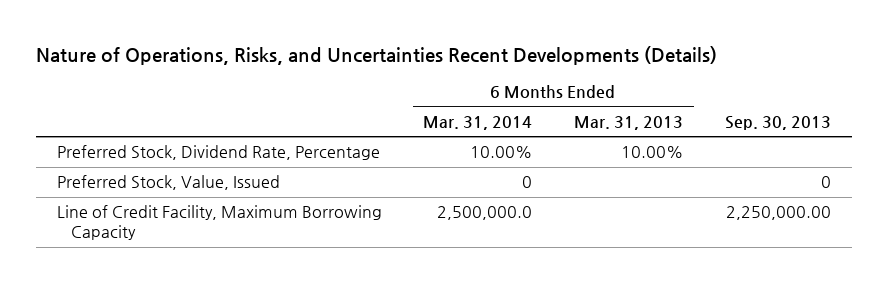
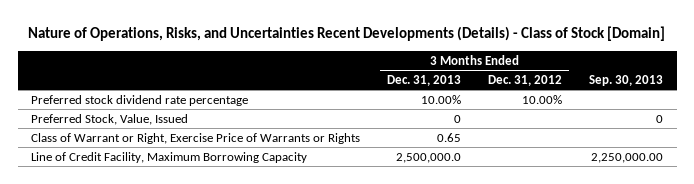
- Nature of Operations, Risks, and Uncertainties Recent Developments (Details)
+ Nature of Operations, Risks, and Uncertainties Recent Developments (Details) - Class of Stock [Domain]
- | 6 Months Ended Mar. 31, 2014 | 6 Months Ended Mar. 31, 2013 | Sep. 30, 2013
+ | 3 Months Ended Dec. 31, 2013 | 3 Months Ended Dec. 31, 2012 | Sep. 30, 2013
- Preferred Stock, Dividend Rate, Percentage | 10.00% | 10.00% |
+ Preferred stock dividend rate percentage | 10.00% | 10.00% |
+ Class of Warrant or Right, Exercise Price of Warrants or Rights | 0.65 | |

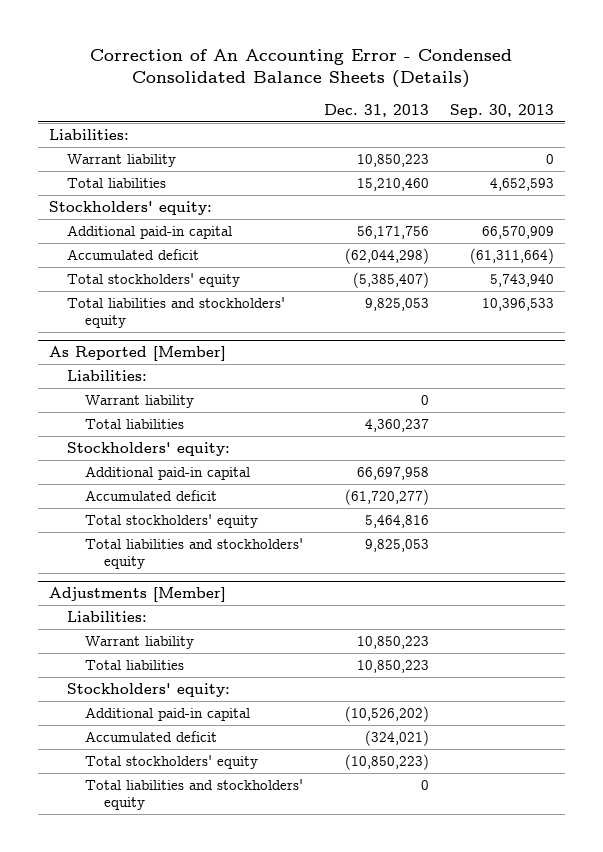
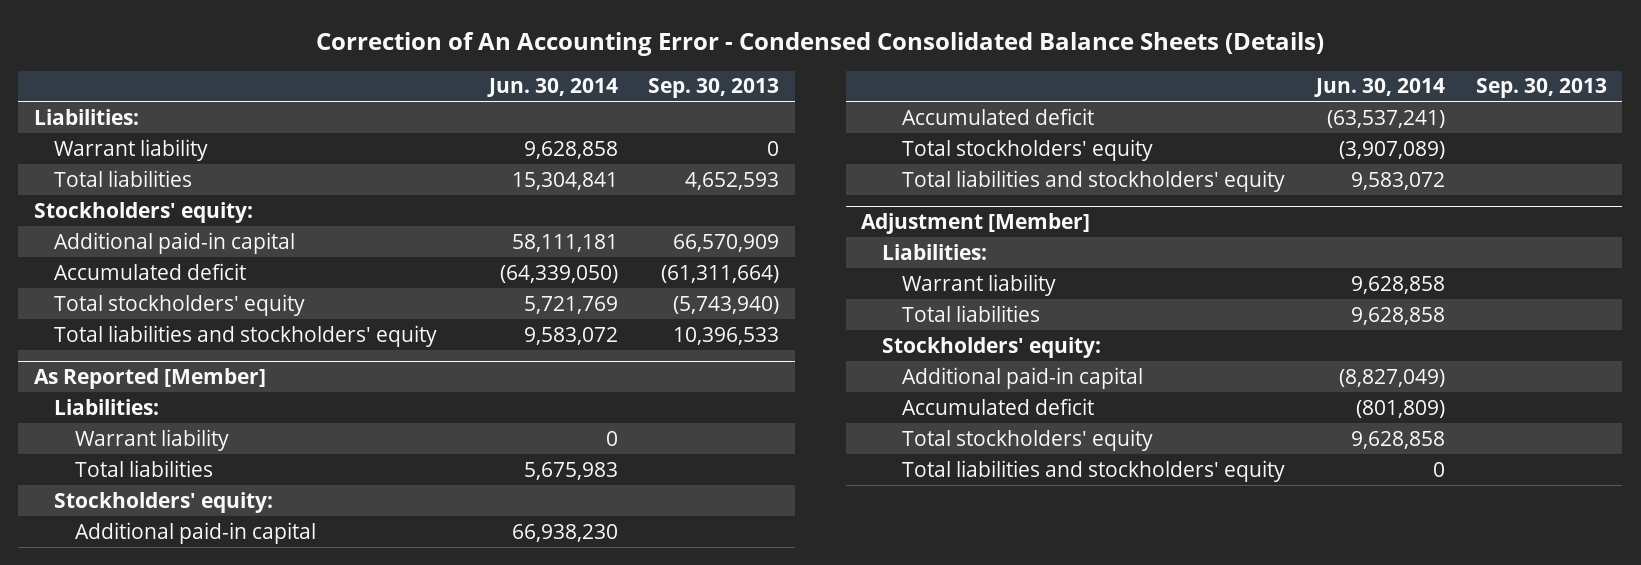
- | Dec. 31, 2013 | Sep. 30, 2013
+ | Jun. 30, 2014 | Sep. 30, 2013
- Total stockholders' equity | (5,385,407) | 5,743,940
+ Total stockholders' equity | 5,721,769 | (5,743,940)
- Adjustments [Member]
+ Adjustment [Member]

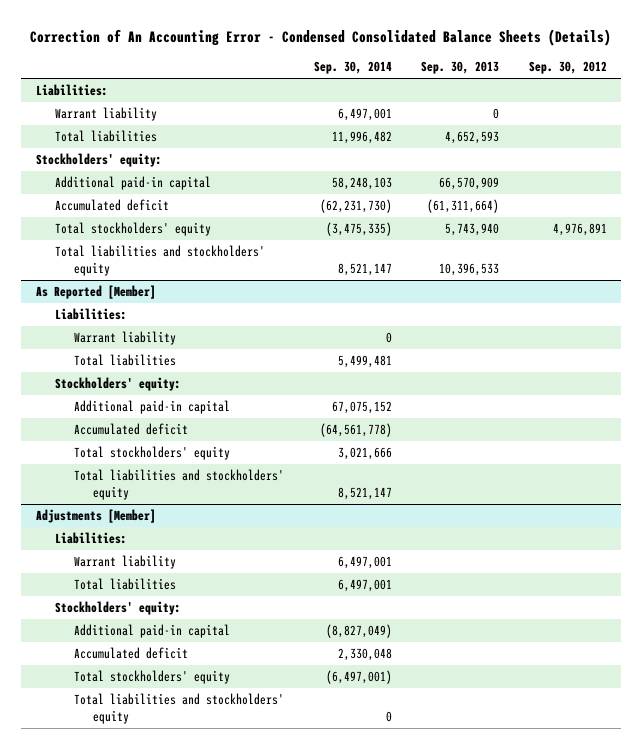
- | Jun. 30, 2014 | Sep. 30, 2013
+ | Sep. 30, 2014 | Sep. 30, 2013 | Sep. 30, 2012
- Total stockholders' equity | 5,721,769 | (5,743,940)
+ Total stockholders' equity | (3,475,335) | 5,743,940 | 4,976,891
- Adjustment [Member]
+ Adjustments [Member]

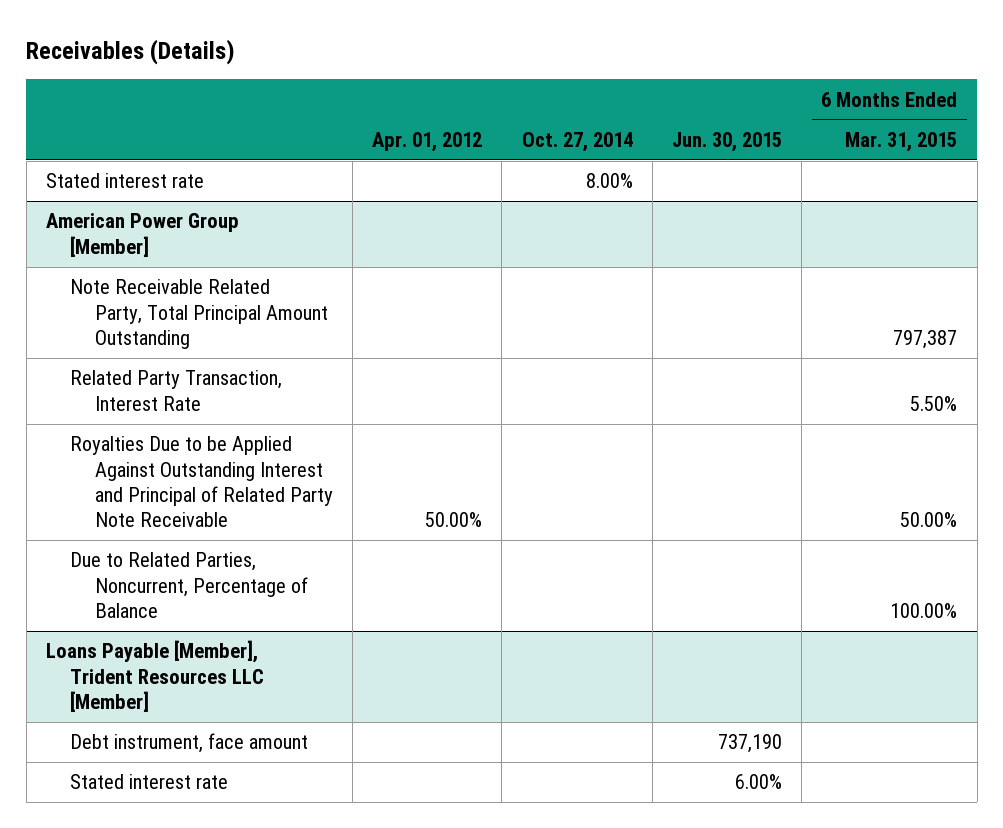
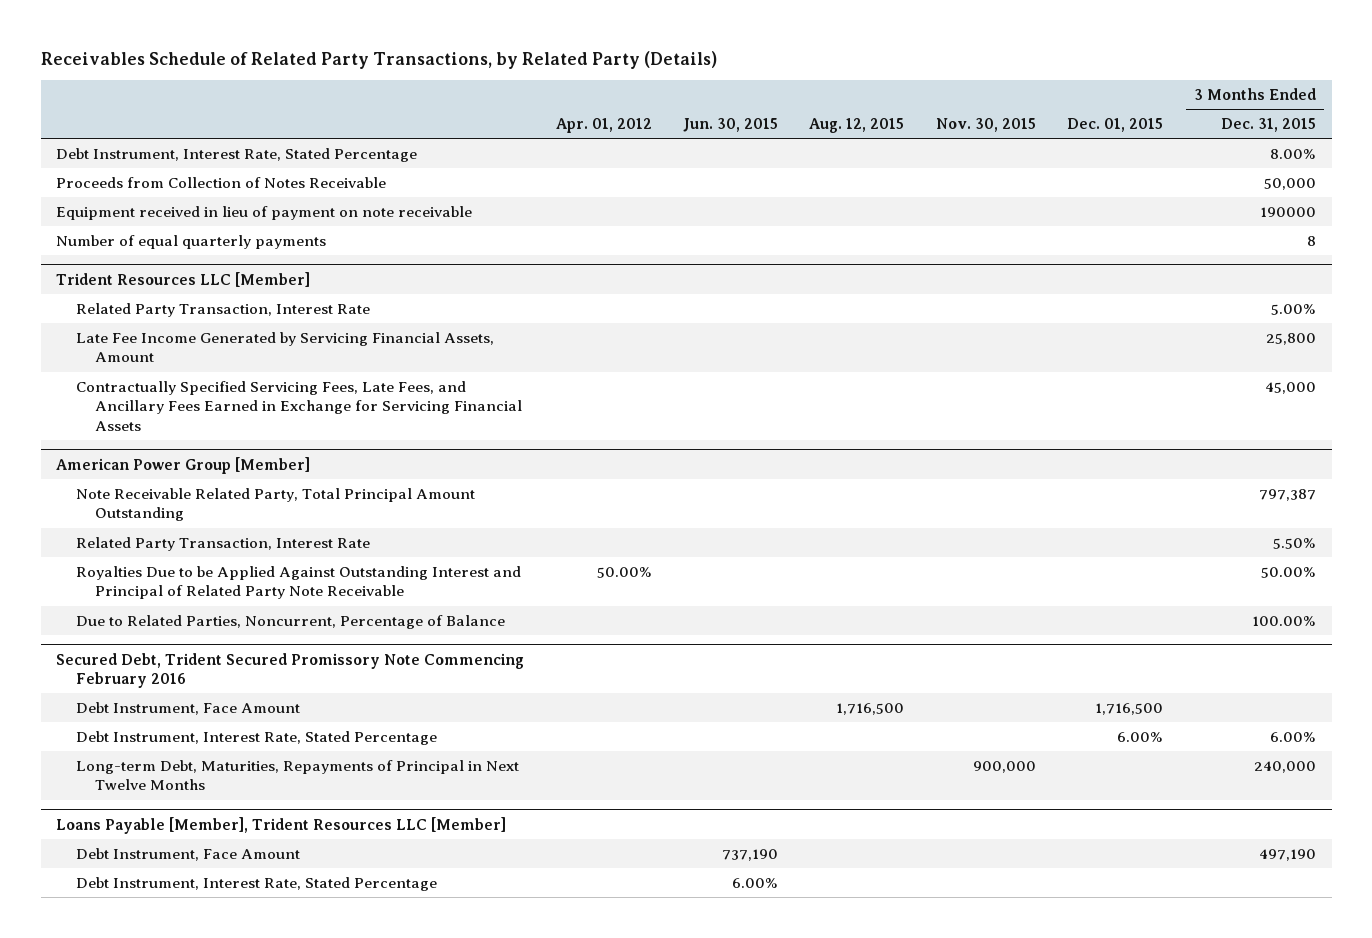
- Receivables (Details)
+ Receivables Schedule of Related Party Transactions, by Related Party (Details)
- | Apr. 01, 2012 | Oct. 27, 2014 | Jun. 30, 2015 | 6 Months Ended Mar. 31, 2015
+ | Apr. 01, 2012 | Jun. 30, 2015 | Aug. 12, 2015 | Nov. 30, 2015 | Dec. 01, 2015 | 3 Months Ended Dec. 31, 2015
- Stated interest rate | | 8.00% | |
+ Debt Instrument, Interest Rate, Stated Percentage | | | | | | 8.00%
+ Proceeds from Collection of Notes Receivable | | | | | | 50,000
+ Equipment received in lieu of payment on note receivable | | | | | | 190000
+ Number of equal quarterly payments | | | | | | 8
+ Trident Resources LLC [Member]
+ Related Party Transaction, Interest Rate | | | | | | 5.00%
+ Late Fee Income Generated by Servicing Financial Assets, Amount | | | | | | 25,800
+ Contractually Specified Servicing Fees, Late Fees, and Ancillary Fees Earned in Exchange for Servicing Financial Assets | | | | | | 45,000
+ Secured Debt, Trident Secured Promissory Note Commencing February 2016
+ Debt Instrument, Face Amount | | | 1,716,500 | | 1,716,500 |
+ Debt Instrument, Interest Rate, Stated Percentage | | | | | 6.00% | 6.00%
+ Long-term Debt, Maturities, Repayments of Principal in Next Twelve Months | | | | 900,000 | | 240,000
@ Loans Payable [Member], Trident Resources LLC [Member]
- Debt instrument, face amount | | | 737,190 |
- Stated interest rate | | | 6.00% |
+ Debt Instrument, Face Amount | | 737,190 | | | | 497,190
+ Debt Instrument, Interest Rate, Stated Percentage | | 6.00% | | | |

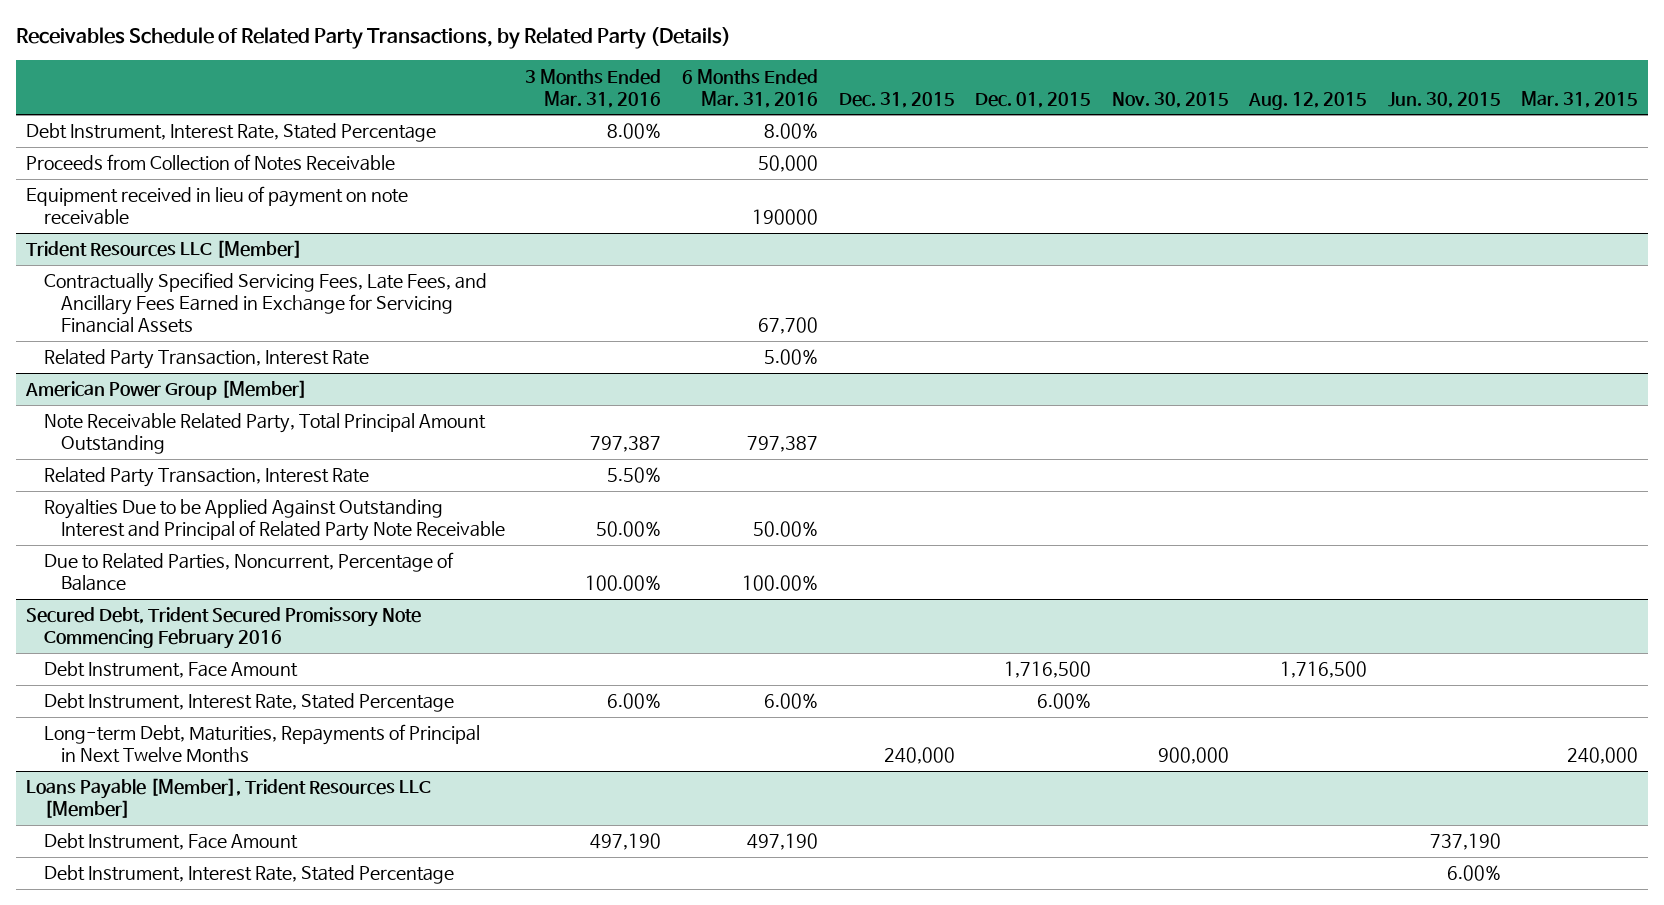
- | Apr. 01, 2012 | Jun. 30, 2015 | Aug. 12, 2015 | Nov. 30, 2015 | Dec. 01, 2015 | 3 Months Ended Dec. 31, 2015
+ | 3 Months Ended Mar. 31, 2016 | 6 Months Ended Mar. 31, 2016 | Dec. 31, 2015 | Dec. 01, 2015 | Nov. 30, 2015 | Aug. 12, 2015 | Jun. 30, 2015 | Mar. 31, 2015
- Number of equal quarterly payments | | | | | | 8
@ Trident Resources LLC [Member]
- Late Fee Income Generated by Servicing Financial Assets, Amount | | | | | | 25,800
moved down: Related Party Transaction, Interest Rate | | 5.00% | | | | | |

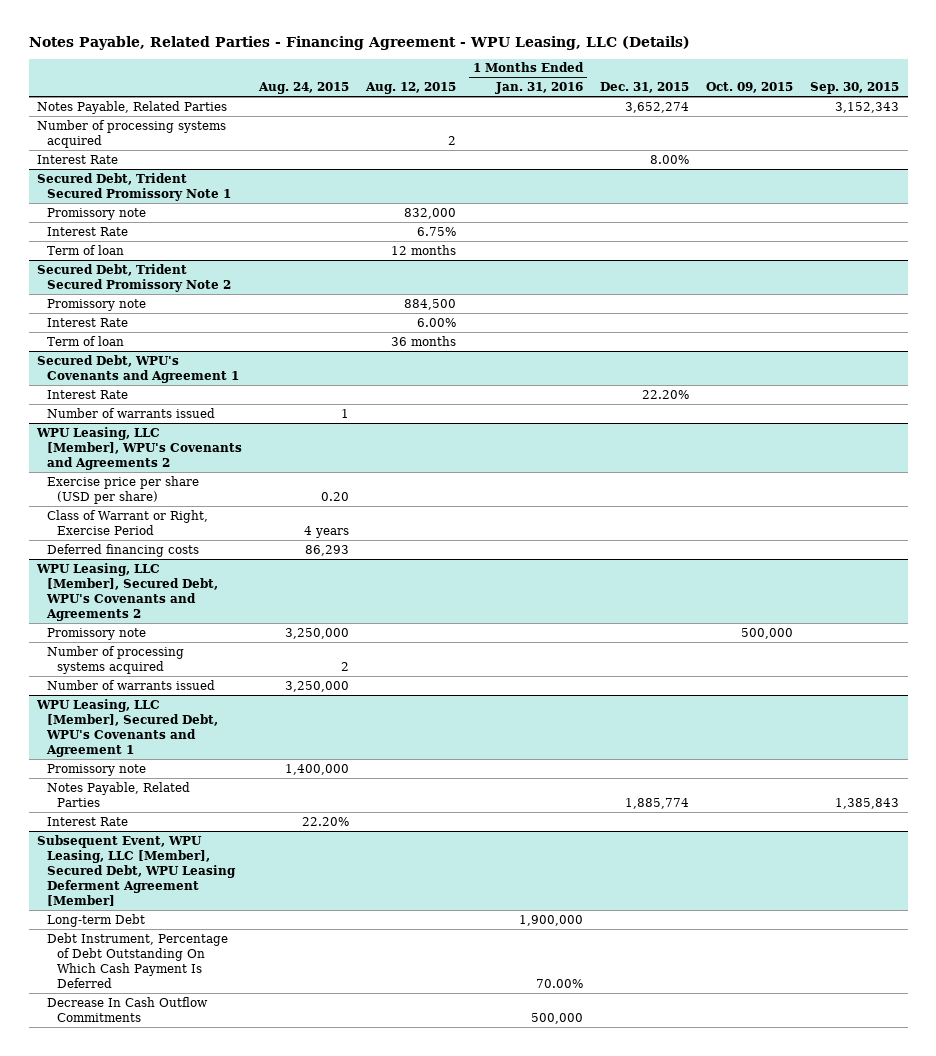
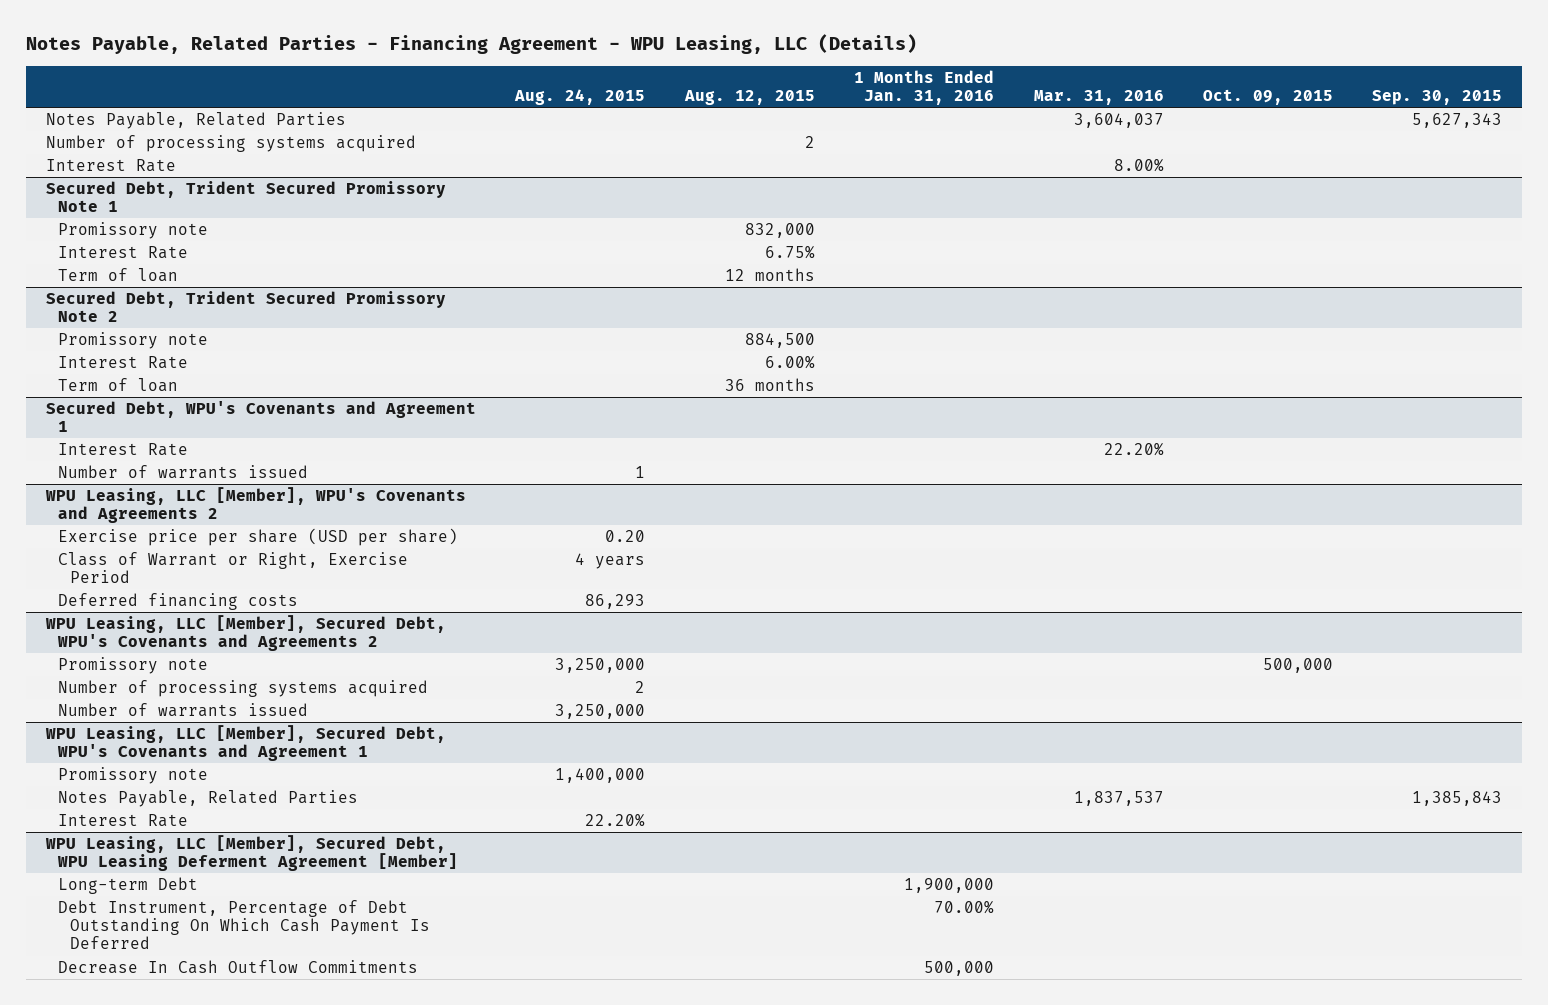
- | Aug. 24, 2015 | Aug. 12, 2015 | 1 Months Ended Jan. 31, 2016 | Dec. 31, 2015 | Oct. 09, 2015 | Sep. 30, 2015
+ | Aug. 24, 2015 | Aug. 12, 2015 | 1 Months Ended Jan. 31, 2016 | Mar. 31, 2016 | Oct. 09, 2015 | Sep. 30, 2015
- Notes Payable, Related Parties | | | | 3,652,274 | | 3,152,343
+ Notes Payable, Related Parties | | | | 3,604,037 | | 5,627,343
- Subsequent Event, WPU Leasing, LLC [Member], Secured Debt, WPU Leasing Deferment Agreement [Member]
+ WPU Leasing, LLC [Member], Secured Debt, WPU Leasing Deferment Agreement [Member]

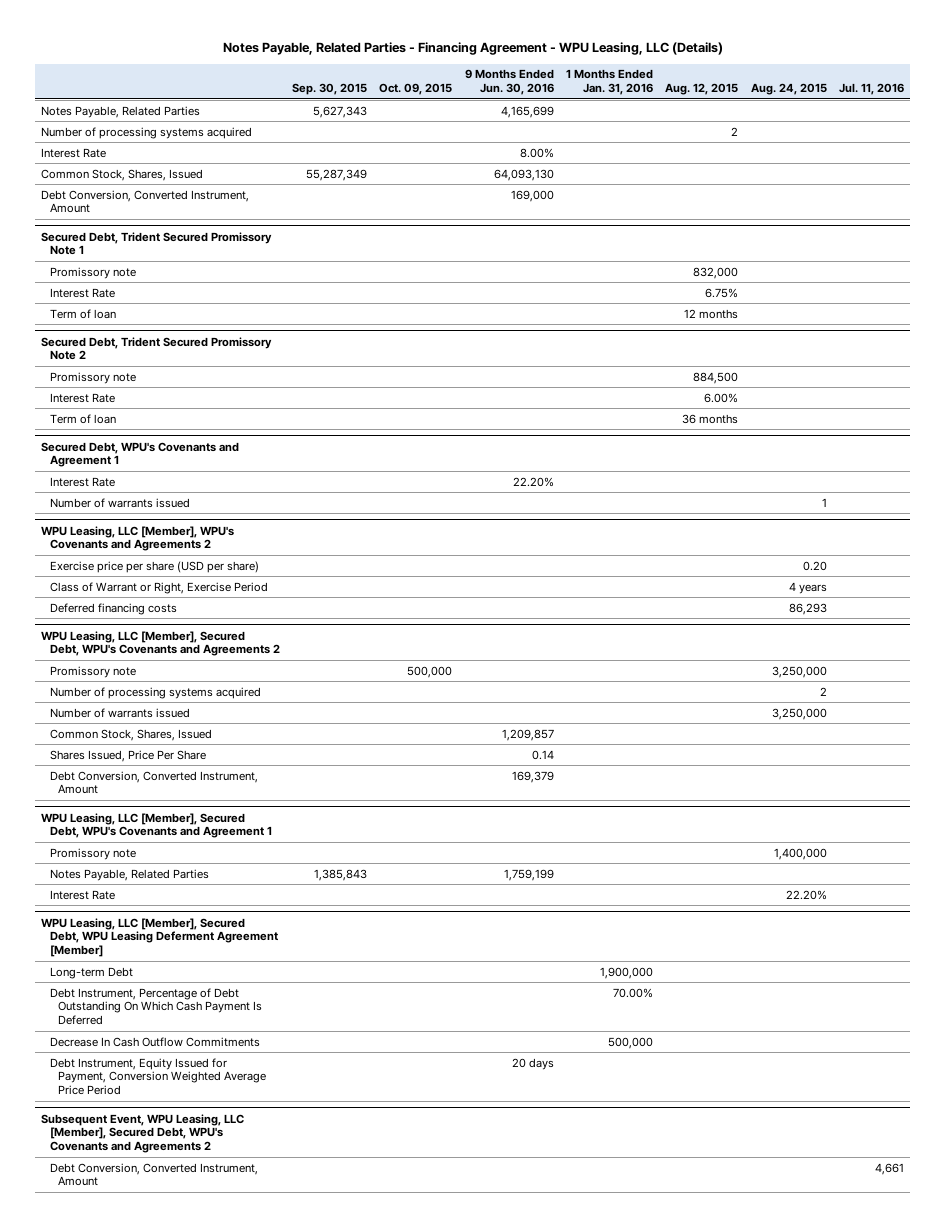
- | Aug. 24, 2015 | Aug. 12, 2015 | 1 Months Ended Jan. 31, 2016 | Mar. 31, 2016 | Oct. 09, 2015 | Sep. 30, 2015
+ | Sep. 30, 2015 | Oct. 09, 2015 | 9 Months Ended Jun. 30, 2016 | 1 Months Ended Jan. 31, 2016 | Aug. 12, 2015 | Aug. 24, 2015 | Jul. 11, 2016
+ Common Stock, Shares, Issued | 55,287,349 | | 64,093,130 | | | |
+ Debt Conversion, Converted Instrument, Amount | | | 169,000 | | | |
@ WPU Leasing, LLC [Member], Secured Debt, WPU's Covenants and Agreements 2
+ Common Stock, Shares, Issued | | | 1,209,857 | | | |
+ Shares Issued, Price Per Share | | | 0.14 | | | |
+ Debt Conversion, Converted Instrument, Amount | | | 169,379 | | | |
@ WPU Leasing, LLC [Member], Secured Debt, WPU Leasing Deferment Agreement [Member]
+ Debt Instrument, Equity Issued for Payment, Conversion Weighted Average Price Period | | | 20 days | | | |
+ Subsequent Event, WPU Leasing, LLC [Member], Secured Debt, WPU's Covenants and Agreements 2
+ Debt Conversion, Converted Instrument, Amount | | | | | | | 4,661

